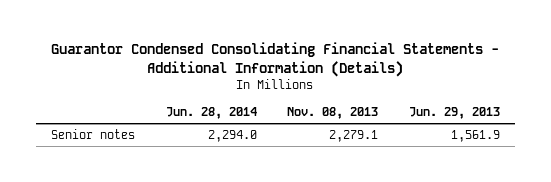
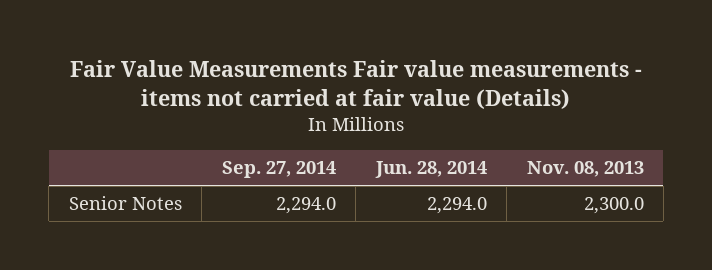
- Guarantor Condensed Consolidating Financial Statements - Additional Information (Details)
+ Fair Value Measurements Fair value measurements - items not carried at fair value (Details)
- | Jun. 28, 2014 | Nov. 08, 2013 | Jun. 29, 2013
+ | Sep. 27, 2014 | Jun. 28, 2014 | Nov. 08, 2013
- Senior notes | 2,294.0 | 2,279.1 | 1,561.9
+ Senior Notes | 2,294.0 | 2,294.0 | 2,300.0

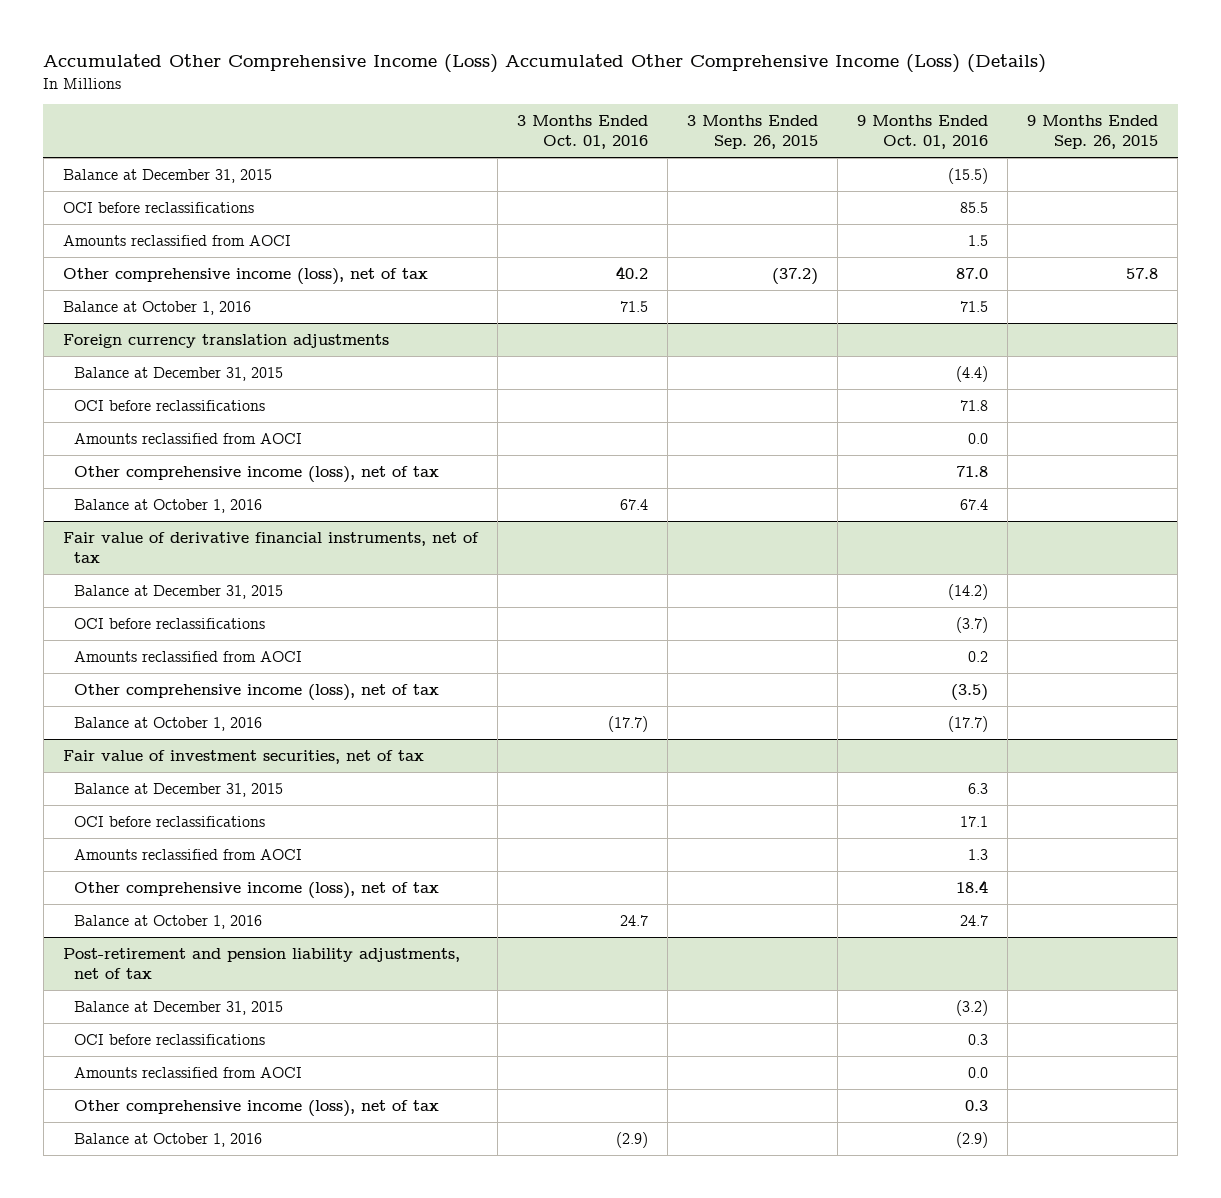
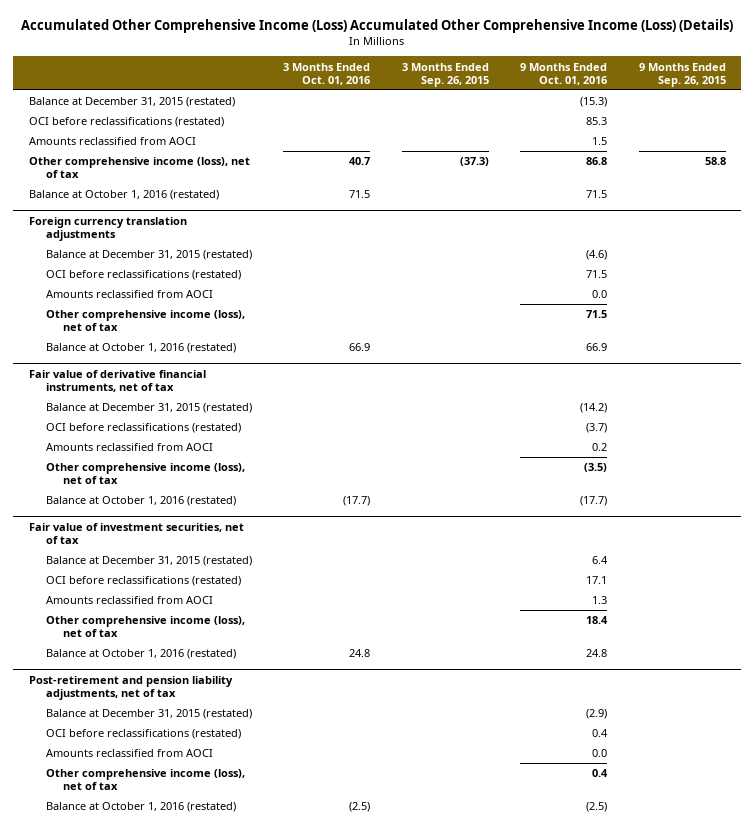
- Balance at December 31, 2015 | | | (15.5) |
- OCI before reclassifications | | | 85.5 |
+ Balance at December 31, 2015 (restated) | | | (15.3) |
+ OCI before reclassifications (restated) | | | 85.3 |
- Other comprehensive income (loss), net of tax | 40.2 | (37.2) | 87.0 | 57.8
- Balance at October 1, 2016 | 71.5 | | 71.5 |
+ Other comprehensive income (loss), net of tax | 40.7 | (37.3) | 86.8 | 58.8
+ Balance at October 1, 2016 (restated) | 71.5 | | 71.5 |
@ Foreign currency translation adjustments
- Balance at December 31, 2015 | | | (4.4) |
- OCI before reclassifications | | | 71.8 |
+ Balance at December 31, 2015 (restated) | | | (4.6) |
+ OCI before reclassifications (restated) | | | 71.5 |
- Other comprehensive income (loss), net of tax | | | 71.8 |
- Balance at October 1, 2016 | 67.4 | | 67.4 |
+ Other comprehensive income (loss), net of tax | | | 71.5 |
+ Balance at October 1, 2016 (restated) | 66.9 | | 66.9 |
@ Fair value of derivative financial instruments, net of tax
- Balance at December 31, 2015 | | | (14.2) |
- OCI before reclassifications | | | (3.7) |
+ Balance at December 31, 2015 (restated) | | | (14.2) |
+ OCI before reclassifications (restated) | | | (3.7) |
- Balance at October 1, 2016 | (17.7) | | (17.7) |
+ Balance at October 1, 2016 (restated) | (17.7) | | (17.7) |
@ Fair value of investment securities, net of tax
- Balance at December 31, 2015 | | | 6.3 |
- OCI before reclassifications | | | 17.1 |
+ Balance at December 31, 2015 (restated) | | | 6.4 |
+ OCI before reclassifications (restated) | | | 17.1 |
- Balance at October 1, 2016 | 24.7 | | 24.7 |
+ Balance at October 1, 2016 (restated) | 24.8 | | 24.8 |
@ Post-retirement and pension liability adjustments, net of tax
- Balance at December 31, 2015 | | | (3.2) |
- OCI before reclassifications | | | 0.3 |
+ Balance at December 31, 2015 (restated) | | | (2.9) |
+ OCI before reclassifications (restated) | | | 0.4 |
- Other comprehensive income (loss), net of tax | | | 0.3 |
- Balance at October 1, 2016 | (2.9) | | (2.9) |
+ Other comprehensive income (loss), net of tax | | | 0.4 |
+ Balance at October 1, 2016 (restated) | (2.5) | | (2.5) |

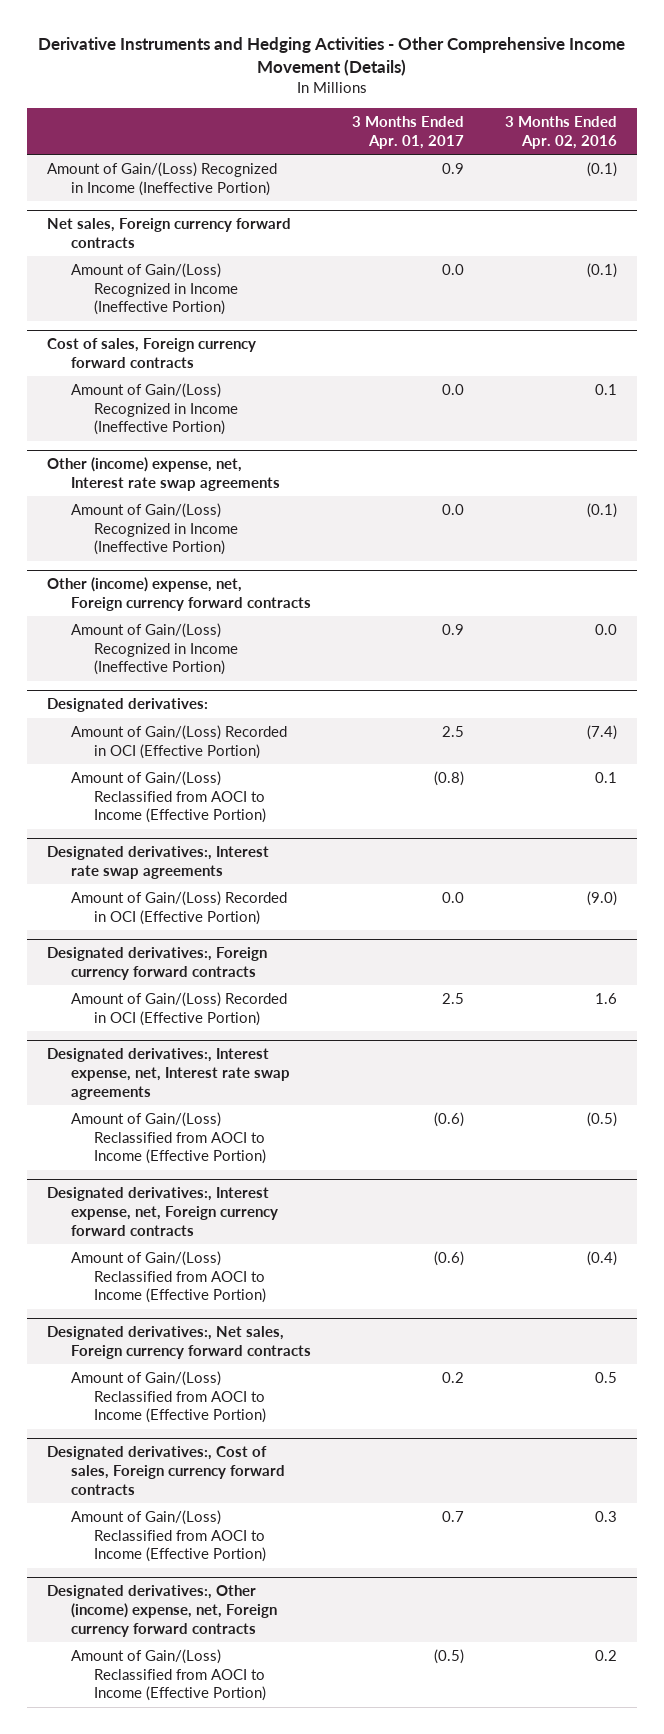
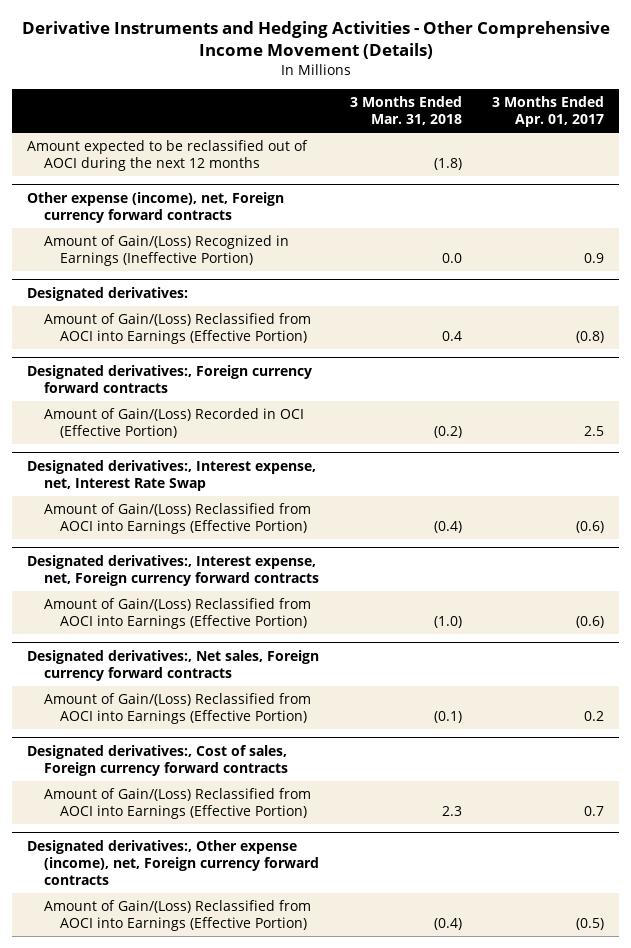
- | 3 Months Ended Apr. 01, 2017 | 3 Months Ended Apr. 02, 2016
+ | 3 Months Ended Mar. 31, 2018 | 3 Months Ended Apr. 01, 2017
- Amount of Gain/(Loss) Recognized in Income (Ineffective Portion) | 0.9 | (0.1)
- Net sales, Foreign currency forward contracts
- Amount of Gain/(Loss) Recognized in Income (Ineffective Portion) | 0.0 | (0.1)
- Cost of sales, Foreign currency forward contracts
- Amount of Gain/(Loss) Recognized in Income (Ineffective Portion) | 0.0 | 0.1
- Other (income) expense, net, Interest rate swap agreements
- Amount of Gain/(Loss) Recognized in Income (Ineffective Portion) | 0.0 | (0.1)
- Other (income) expense, net, Foreign currency forward contracts
- Amount of Gain/(Loss) Recognized in Income (Ineffective Portion) | 0.9 | 0.0
+ Amount expected to be reclassified out of AOCI during the next 12 months | (1.8) |
+ Other expense (income), net, Foreign currency forward contracts
+ Amount of Gain/(Loss) Recognized in Earnings (Ineffective Portion) | 0.0 | 0.9
@ Designated derivatives:
- Amount of Gain/(Loss) Recorded in OCI (Effective Portion) | 2.5 | (7.4)
- Amount of Gain/(Loss) Reclassified from AOCI to Income (Effective Portion) | (0.8) | 0.1
- Designated derivatives:, Interest rate swap agreements
- Amount of Gain/(Loss) Recorded in OCI (Effective Portion) | 0.0 | (9.0)
@ Designated derivatives:
+ Amount of Gain/(Loss) Reclassified from AOCI into Earnings (Effective Portion) | 0.4 | (0.8)
- Designated derivatives:, Interest expense, net, Interest rate swap agreements
- Amount of Gain/(Loss) Reclassified from AOCI to Income (Effective Portion) | (0.6) | (0.5)
+ Designated derivatives:, Interest expense, net, Interest Rate Swap
+ Amount of Gain/(Loss) Reclassified from AOCI into Earnings (Effective Portion) | (0.4) | (0.6)
@ Designated derivatives:, Interest expense, net, Foreign currency forward contracts
- Amount of Gain/(Loss) Reclassified from AOCI to Income (Effective Portion) | (0.6) | (0.4)
+ Amount of Gain/(Loss) Reclassified from AOCI into Earnings (Effective Portion) | (1.0) | (0.6)
@ Designated derivatives:, Net sales, Foreign currency forward contracts
- Amount of Gain/(Loss) Reclassified from AOCI to Income (Effective Portion) | 0.2 | 0.5
+ Amount of Gain/(Loss) Reclassified from AOCI into Earnings (Effective Portion) | (0.1) | 0.2
@ Designated derivatives:, Cost of sales, Foreign currency forward contracts
- Amount of Gain/(Loss) Reclassified from AOCI to Income (Effective Portion) | 0.7 | 0.3
- Designated derivatives:, Other (income) expense, net, Foreign currency forward contracts
- Amount of Gain/(Loss) Reclassified from AOCI to Income (Effective Portion) | (0.5) | 0.2
@ Designated derivatives:, Cost of sales, Foreign currency forward contracts
+ Amount of Gain/(Loss) Reclassified from AOCI into Earnings (Effective Portion) | 2.3 | 0.7
+ Designated derivatives:, Other expense (income), net, Foreign currency forward contracts
+ Amount of Gain/(Loss) Reclassified from AOCI into Earnings (Effective Portion) | (0.4) | (0.5)

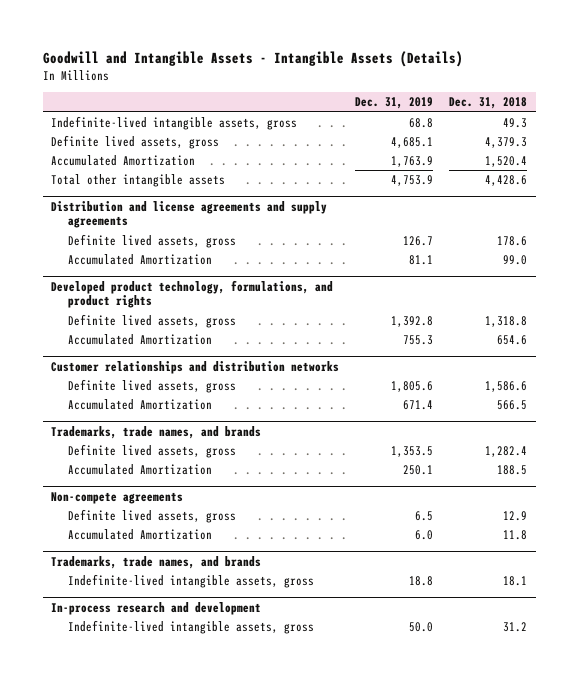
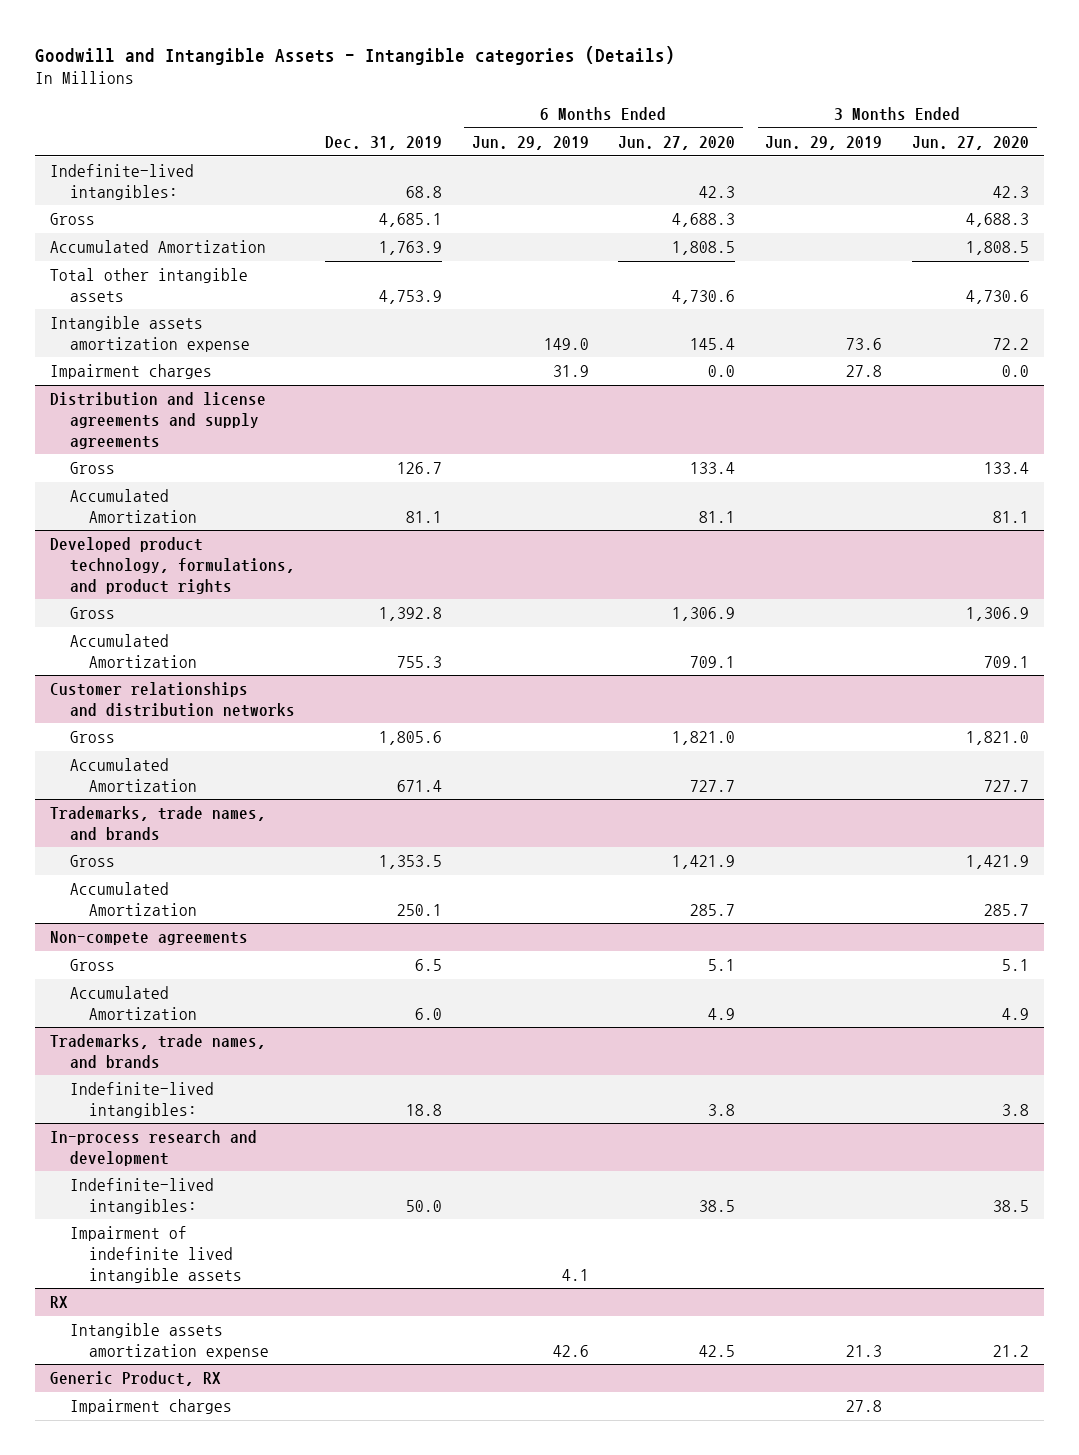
- Goodwill and Intangible Assets - Intangible Assets (Details)
+ Goodwill and Intangible Assets - Intangible categories (Details)
- | Dec. 31, 2019 | Dec. 31, 2018
+ | Dec. 31, 2019 | 6 Months Ended Jun. 29, 2019 | 6 Months Ended Jun. 27, 2020 | 3 Months Ended Jun. 29, 2019 | 3 Months Ended Jun. 27, 2020
- Indefinite-lived intangible assets, gross | 68.8 | 49.3
- Definite lived assets, gross | 4,685.1 | 4,379.3
+ Indefinite-lived intangibles: | 68.8 | | 42.3 | | 42.3
+ Gross | 4,685.1 | | 4,688.3 | | 4,688.3
+ Intangible assets amortization expense | | 149.0 | 145.4 | 73.6 | 72.2
+ Impairment charges | | 31.9 | 0.0 | 27.8 | 0.0
@ Distribution and license agreements and supply agreements
- Definite lived assets, gross | 126.7 | 178.6
+ Gross | 126.7 | | 133.4 | | 133.4
@ Developed product technology, formulations, and product rights
- Definite lived assets, gross | 1,392.8 | 1,318.8
+ Gross | 1,392.8 | | 1,306.9 | | 1,306.9
@ Customer relationships and distribution networks
- Definite lived assets, gross | 1,805.6 | 1,586.6
+ Gross | 1,805.6 | | 1,821.0 | | 1,821.0
@ Trademarks, trade names, and brands
- Definite lived assets, gross | 1,353.5 | 1,282.4
+ Gross | 1,353.5 | | 1,421.9 | | 1,421.9
@ Non-compete agreements
- Definite lived assets, gross | 6.5 | 12.9
+ Gross | 6.5 | | 5.1 | | 5.1
@ Trademarks, trade names, and brands
- Indefinite-lived intangible assets, gross | 18.8 | 18.1
+ Indefinite-lived intangibles: | 18.8 | | 3.8 | | 3.8
@ In-process research and development
- Indefinite-lived intangible assets, gross | 50.0 | 31.2
+ Indefinite-lived intangibles: | 50.0 | | 38.5 | | 38.5
+ Impairment of indefinite lived intangible assets | | 4.1 | | |
+ RX
+ Intangible assets amortization expense | | 42.6 | 42.5 | 21.3 | 21.2
+ Generic Product, RX
+ Impairment charges | | | | 27.8 |

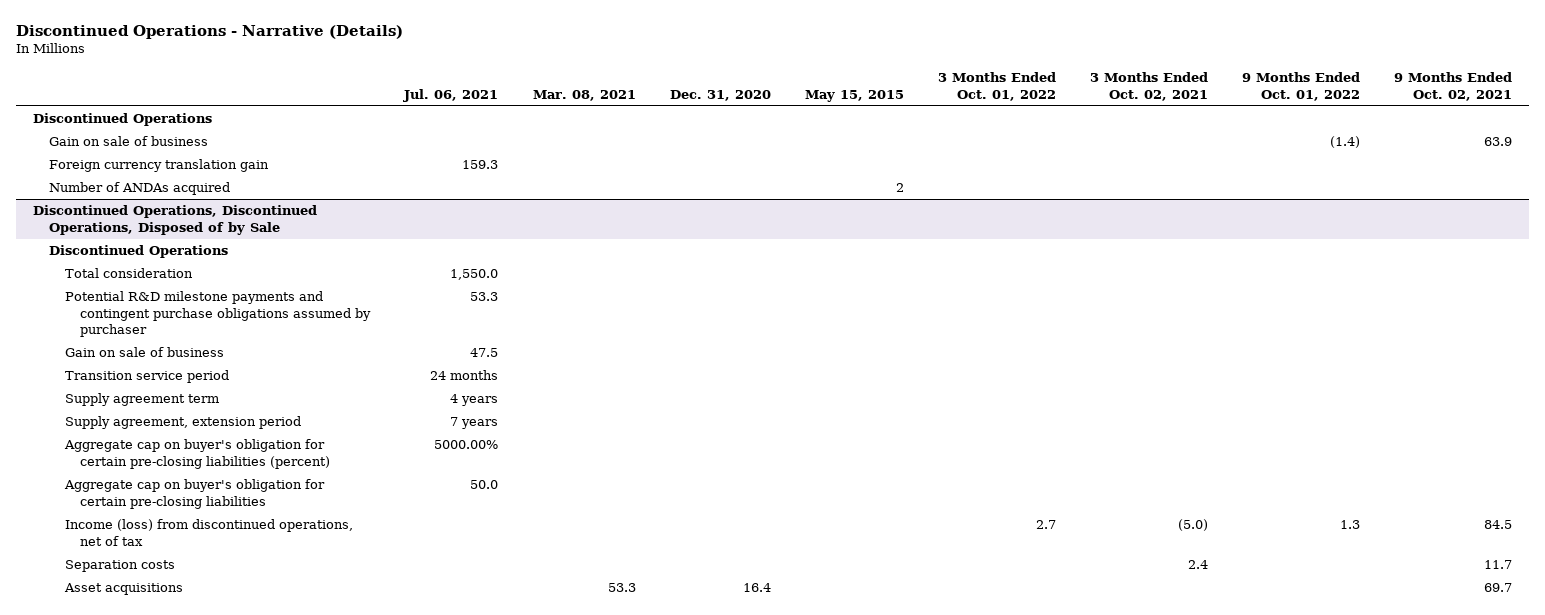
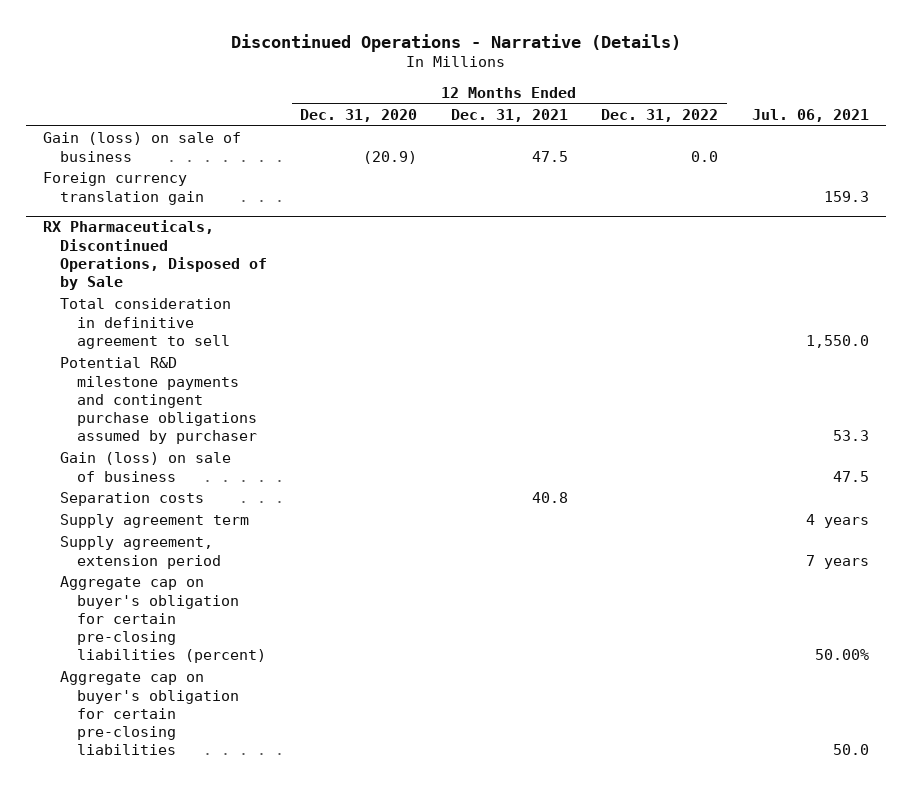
- | Jul. 06, 2021 | Mar. 08, 2021 | Dec. 31, 2020 | May 15, 2015 | 3 Months Ended Oct. 01, 2022 | 3 Months Ended Oct. 02, 2021 | 9 Months Ended Oct. 01, 2022 | 9 Months Ended Oct. 02, 2021
+ | 12 Months Ended Dec. 31, 2020 | 12 Months Ended Dec. 31, 2021 | 12 Months Ended Dec. 31, 2022 | Jul. 06, 2021
- Discontinued Operations
- Gain on sale of business | | | | | | | (1.4) | 63.9
+ Gain (loss) on sale of business | (20.9) | 47.5 | 0.0 |
- Number of ANDAs acquired | | | | 2 | | | |
- Discontinued Operations, Discontinued Operations, Disposed of by Sale
- Discontinued Operations
- Total consideration | 1,550.0 | | | | | | |
+ RX Pharmaceuticals, Discontinued Operations, Disposed of by Sale
+ Total consideration in definitive agreement to sell | | | | 1,550.0
- Gain on sale of business | 47.5 | | | | | | |
- Transition service period | 24 months | | | | | | |
+ Gain (loss) on sale of business | | | | 47.5
+ Separation costs | | 40.8 | |
- Aggregate cap on buyer's obligation for certain pre-closing liabilities (percent) | 5000.00% | | | | | | |
+ Aggregate cap on buyer's obligation for certain pre-closing liabilities (percent) | | | | 50.00%
- Income (loss) from discontinued operations, net of tax | | | | | 2.7 | (5.0) | 1.3 | 84.5
- Separation costs | | | | | | 2.4 | | 11.7
- Asset acquisitions | | 53.3 | 16.4 | | | | | 69.7

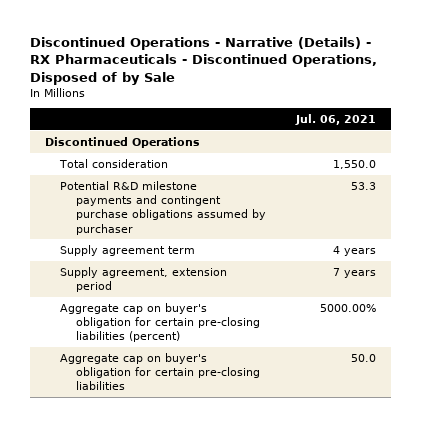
- Discontinued Operations - Narrative (Details)
+ Discontinued Operations - Narrative (Details) - RX Pharmaceuticals - Discontinued Operations, Disposed of by Sale
- | 12 Months Ended Dec. 31, 2020 | 12 Months Ended Dec. 31, 2021 | 12 Months Ended Dec. 31, 2022 | Jul. 06, 2021
+ | Jul. 06, 2021
- Gain (loss) on sale of business | (20.9) | 47.5 | 0.0 |
- Foreign currency translation gain | | | | 159.3
- RX Pharmaceuticals, Discontinued Operations, Disposed of by Sale
- Total consideration in definitive agreement to sell | | | | 1,550.0
+ Discontinued Operations
+ Total consideration | 1,550.0
- Gain (loss) on sale of business | | | | 47.5
- Separation costs | | 40.8 | |
- Aggregate cap on buyer's obligation for certain pre-closing liabilities (percent) | | | | 50.00%
+ Aggregate cap on buyer's obligation for certain pre-closing liabilities (percent) | 5000.00%

